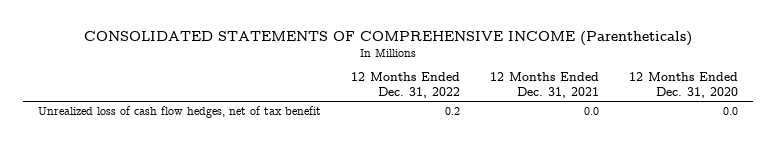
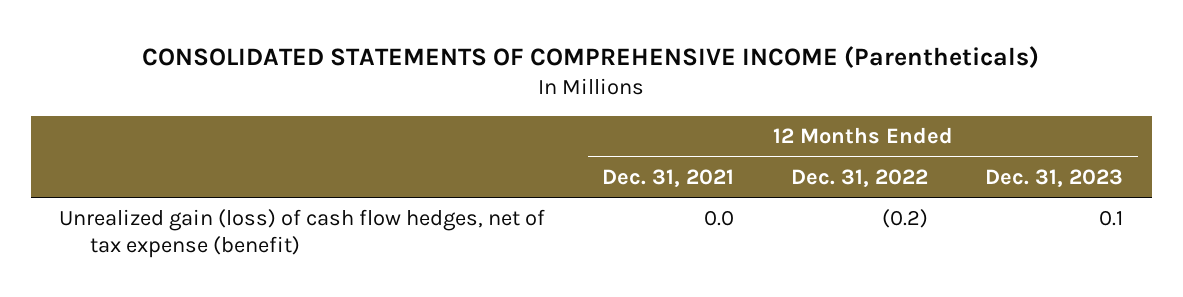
- | 12 Months Ended Dec. 31, 2022 | 12 Months Ended Dec. 31, 2021 | 12 Months Ended Dec. 31, 2020
+ | 12 Months Ended Dec. 31, 2021 | 12 Months Ended Dec. 31, 2022 | 12 Months Ended Dec. 31, 2023
- Unrealized loss of cash flow hedges, net of tax benefit | 0.2 | 0.0 | 0.0
+ Unrealized gain (loss) of cash flow hedges, net of tax expense (benefit) | 0.0 | (0.2) | 0.1

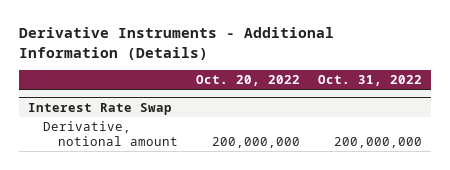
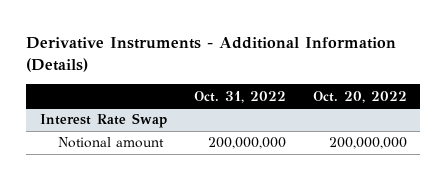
- | Oct. 20, 2022 | Oct. 31, 2022
+ | Oct. 31, 2022 | Oct. 20, 2022
@ Interest Rate Swap
- Derivative, notional amount | 200,000,000 | 200,000,000
+ Notional amount | 200,000,000 | 200,000,000

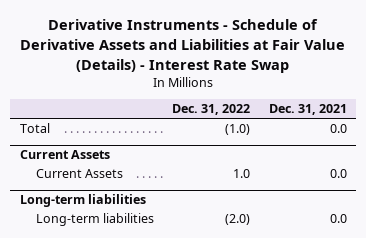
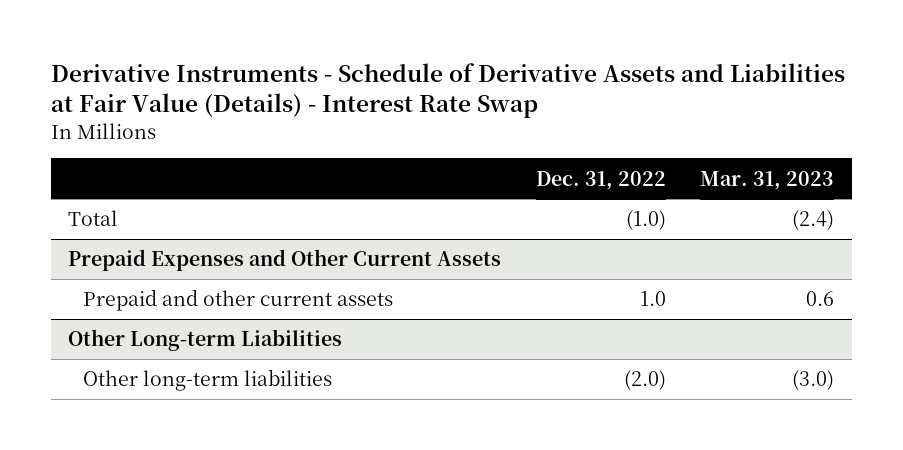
- | Dec. 31, 2022 | Dec. 31, 2021
+ | Dec. 31, 2022 | Mar. 31, 2023
- Current Assets
- Current Assets | 1.0 | 0.0
- Long-term liabilities
- Long-term liabilities | (2.0) | 0.0
+ Prepaid Expenses and Other Current Assets
+ Prepaid and other current assets | 1.0 | 0.6
+ Other Long-term Liabilities
+ Other long-term liabilities | (2.0) | (3.0)

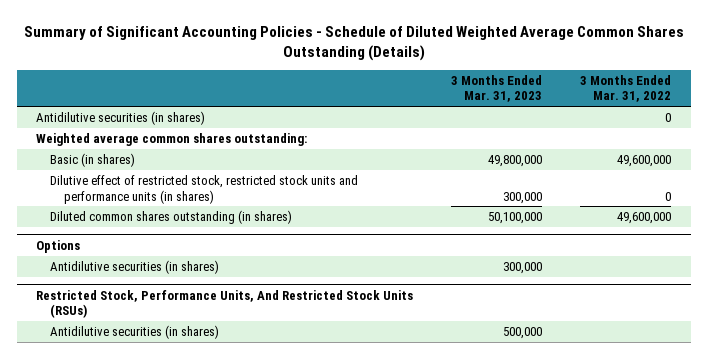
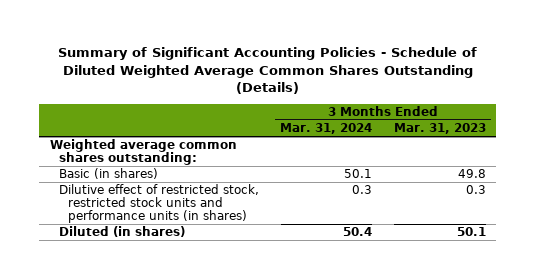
- | 3 Months Ended Mar. 31, 2023 | 3 Months Ended Mar. 31, 2022
+ | 3 Months Ended Mar. 31, 2024 | 3 Months Ended Mar. 31, 2023
- Antidilutive securities (in shares) | | 0
- Basic (in shares) | 49,800,000 | 49,600,000
- Dilutive effect of restricted stock, restricted stock units and performance units (in shares) | 300,000 | 0
- Diluted common shares outstanding (in shares) | 50,100,000 | 49,600,000
- Options
- Antidilutive securities (in shares) | 300,000 |
- Restricted Stock, Performance Units, And Restricted Stock Units (RSUs)
- Antidilutive securities (in shares) | 500,000 |
+ Basic (in shares) | 50.1 | 49.8
+ Dilutive effect of restricted stock, restricted stock units and performance units (in shares) | 0.3 | 0.3
+ Diluted (in shares) | 50.4 | 50.1

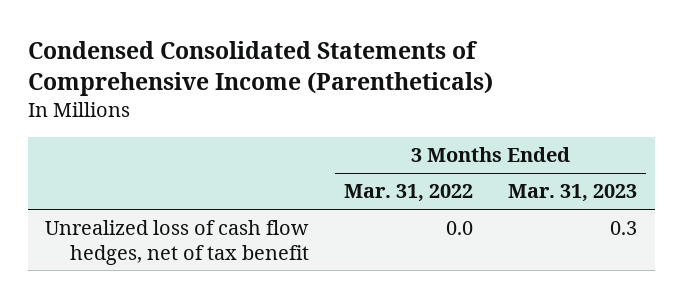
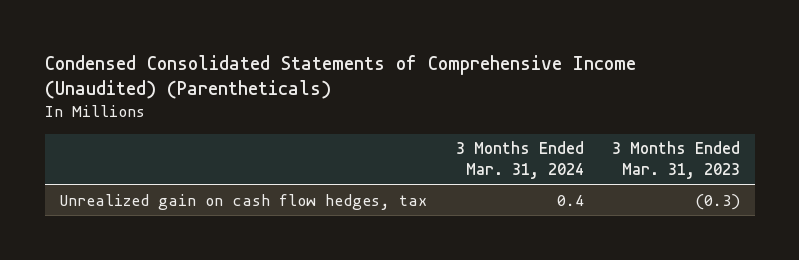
- Condensed Consolidated Statements of Comprehensive Income (Parentheticals)
+ Condensed Consolidated Statements of Comprehensive Income (Unaudited) (Parentheticals)
- | 3 Months Ended Mar. 31, 2022 | 3 Months Ended Mar. 31, 2023
+ | 3 Months Ended Mar. 31, 2024 | 3 Months Ended Mar. 31, 2023
- Unrealized loss of cash flow hedges, net of tax benefit | 0.0 | 0.3
+ Unrealized gain on cash flow hedges, tax | 0.4 | (0.3)

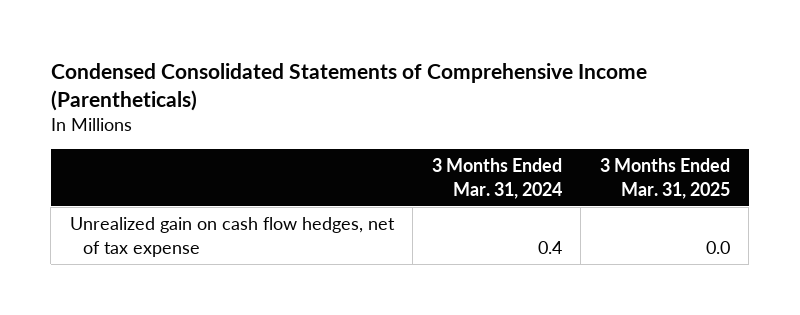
- Condensed Consolidated Statements of Comprehensive Income (Unaudited) (Parentheticals)
+ Condensed Consolidated Statements of Comprehensive Income (Parentheticals)
- | 3 Months Ended Mar. 31, 2024 | 3 Months Ended Mar. 31, 2023
+ | 3 Months Ended Mar. 31, 2024 | 3 Months Ended Mar. 31, 2025
- Unrealized gain on cash flow hedges, tax | 0.4 | (0.3)
+ Unrealized gain on cash flow hedges, net of tax expense | 0.4 | 0.0

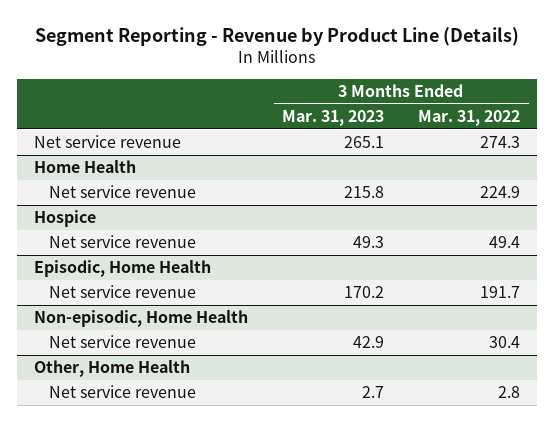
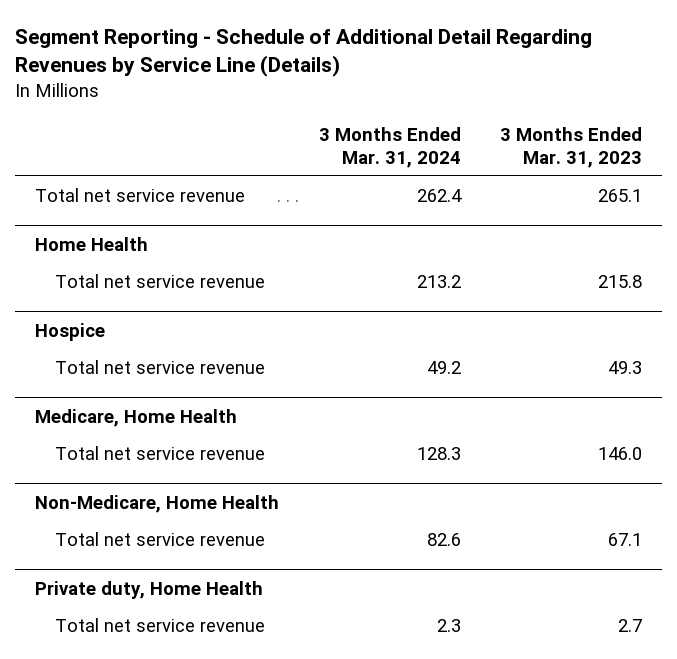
- Segment Reporting - Revenue by Product Line (Details)
+ Segment Reporting - Schedule of Additional Detail Regarding Revenues by Service Line (Details)
- | 3 Months Ended Mar. 31, 2023 | 3 Months Ended Mar. 31, 2022
+ | 3 Months Ended Mar. 31, 2024 | 3 Months Ended Mar. 31, 2023
- Net service revenue | 265.1 | 274.3
+ Total net service revenue | 262.4 | 265.1
@ Home Health
- Net service revenue | 215.8 | 224.9
+ Total net service revenue | 213.2 | 215.8
@ Hospice
- Net service revenue | 49.3 | 49.4
- Episodic, Home Health
- Net service revenue | 170.2 | 191.7
- Non-episodic, Home Health
- Net service revenue | 42.9 | 30.4
- Other, Home Health
- Net service revenue | 2.7 | 2.8
@ Hospice
+ Total net service revenue | 49.2 | 49.3
+ Medicare, Home Health
+ Total net service revenue | 128.3 | 146.0
+ Non-Medicare, Home Health
+ Total net service revenue | 82.6 | 67.1
+ Private duty, Home Health
+ Total net service revenue | 2.3 | 2.7

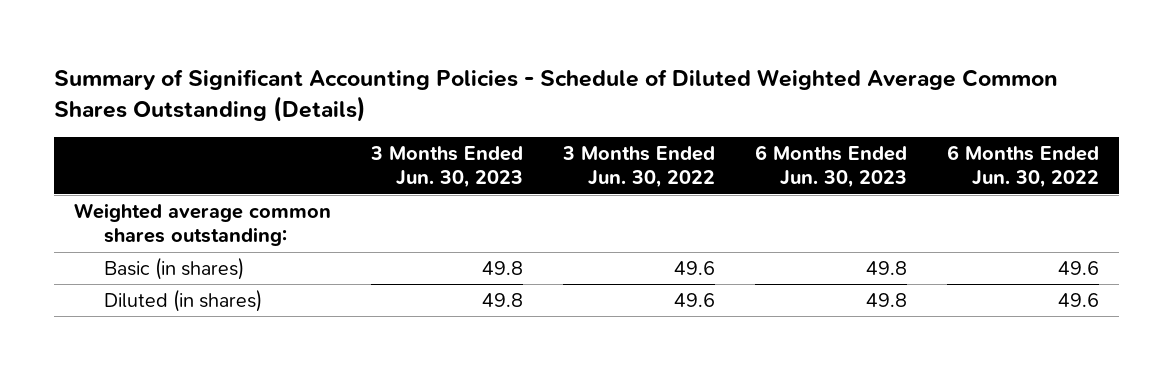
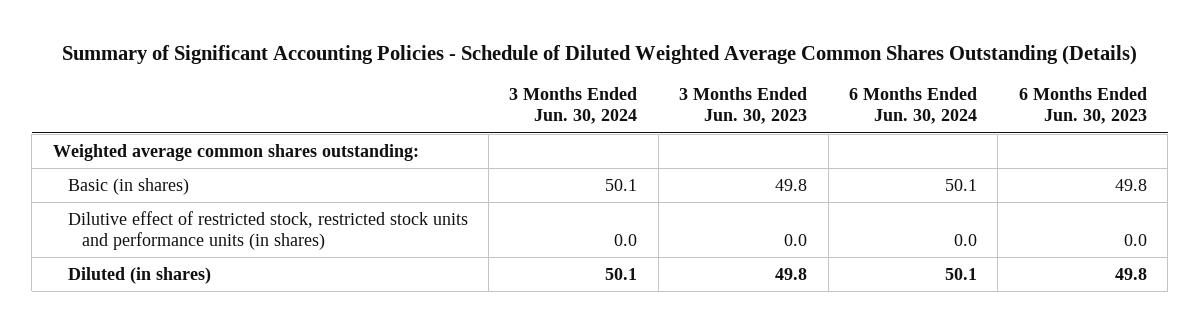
- | 3 Months Ended Jun. 30, 2023 | 3 Months Ended Jun. 30, 2022 | 6 Months Ended Jun. 30, 2023 | 6 Months Ended Jun. 30, 2022
+ | 3 Months Ended Jun. 30, 2024 | 3 Months Ended Jun. 30, 2023 | 6 Months Ended Jun. 30, 2024 | 6 Months Ended Jun. 30, 2023
+ Dilutive effect of restricted stock, restricted stock units and performance units (in shares) | 0.0 | 0.0 | 0.0 | 0.0

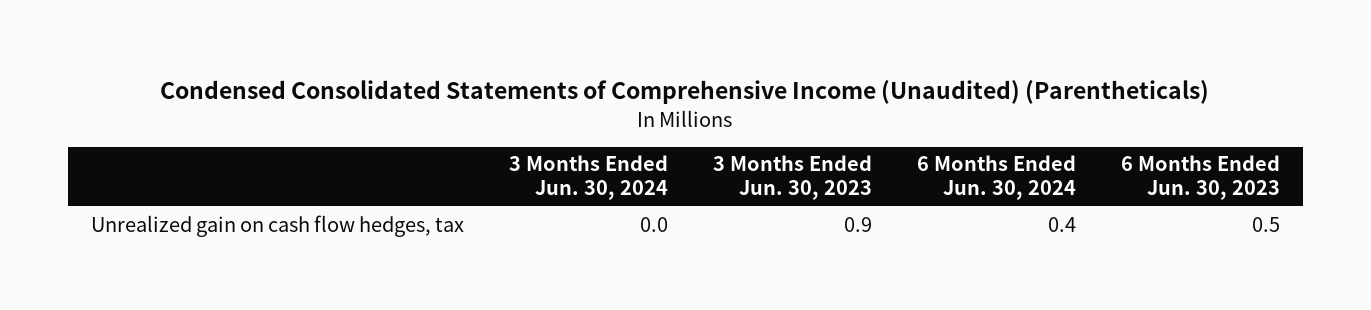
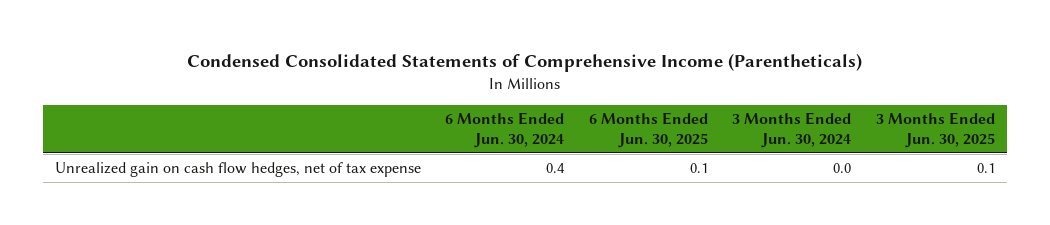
- Condensed Consolidated Statements of Comprehensive Income (Unaudited) (Parentheticals)
+ Condensed Consolidated Statements of Comprehensive Income (Parentheticals)
- | 3 Months Ended Jun. 30, 2024 | 3 Months Ended Jun. 30, 2023 | 6 Months Ended Jun. 30, 2024 | 6 Months Ended Jun. 30, 2023
+ | 6 Months Ended Jun. 30, 2024 | 6 Months Ended Jun. 30, 2025 | 3 Months Ended Jun. 30, 2024 | 3 Months Ended Jun. 30, 2025
- Unrealized gain on cash flow hedges, tax | 0.0 | 0.9 | 0.4 | 0.5
+ Unrealized gain on cash flow hedges, net of tax expense | 0.4 | 0.1 | 0.0 | 0.1

